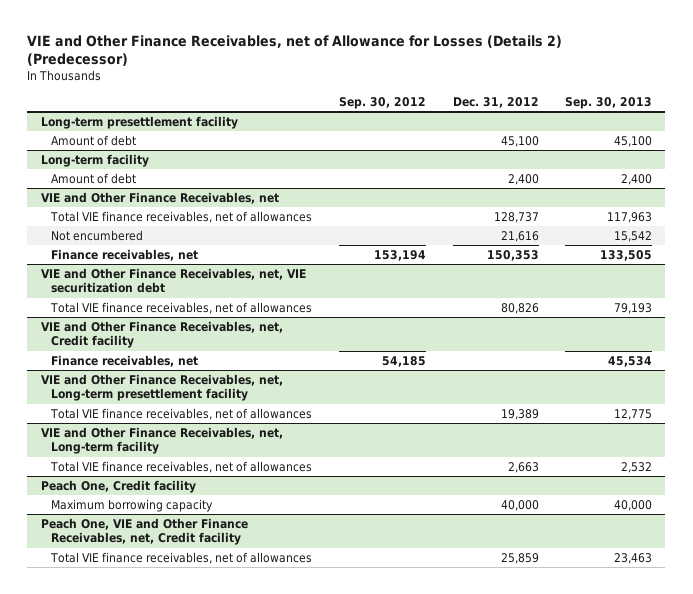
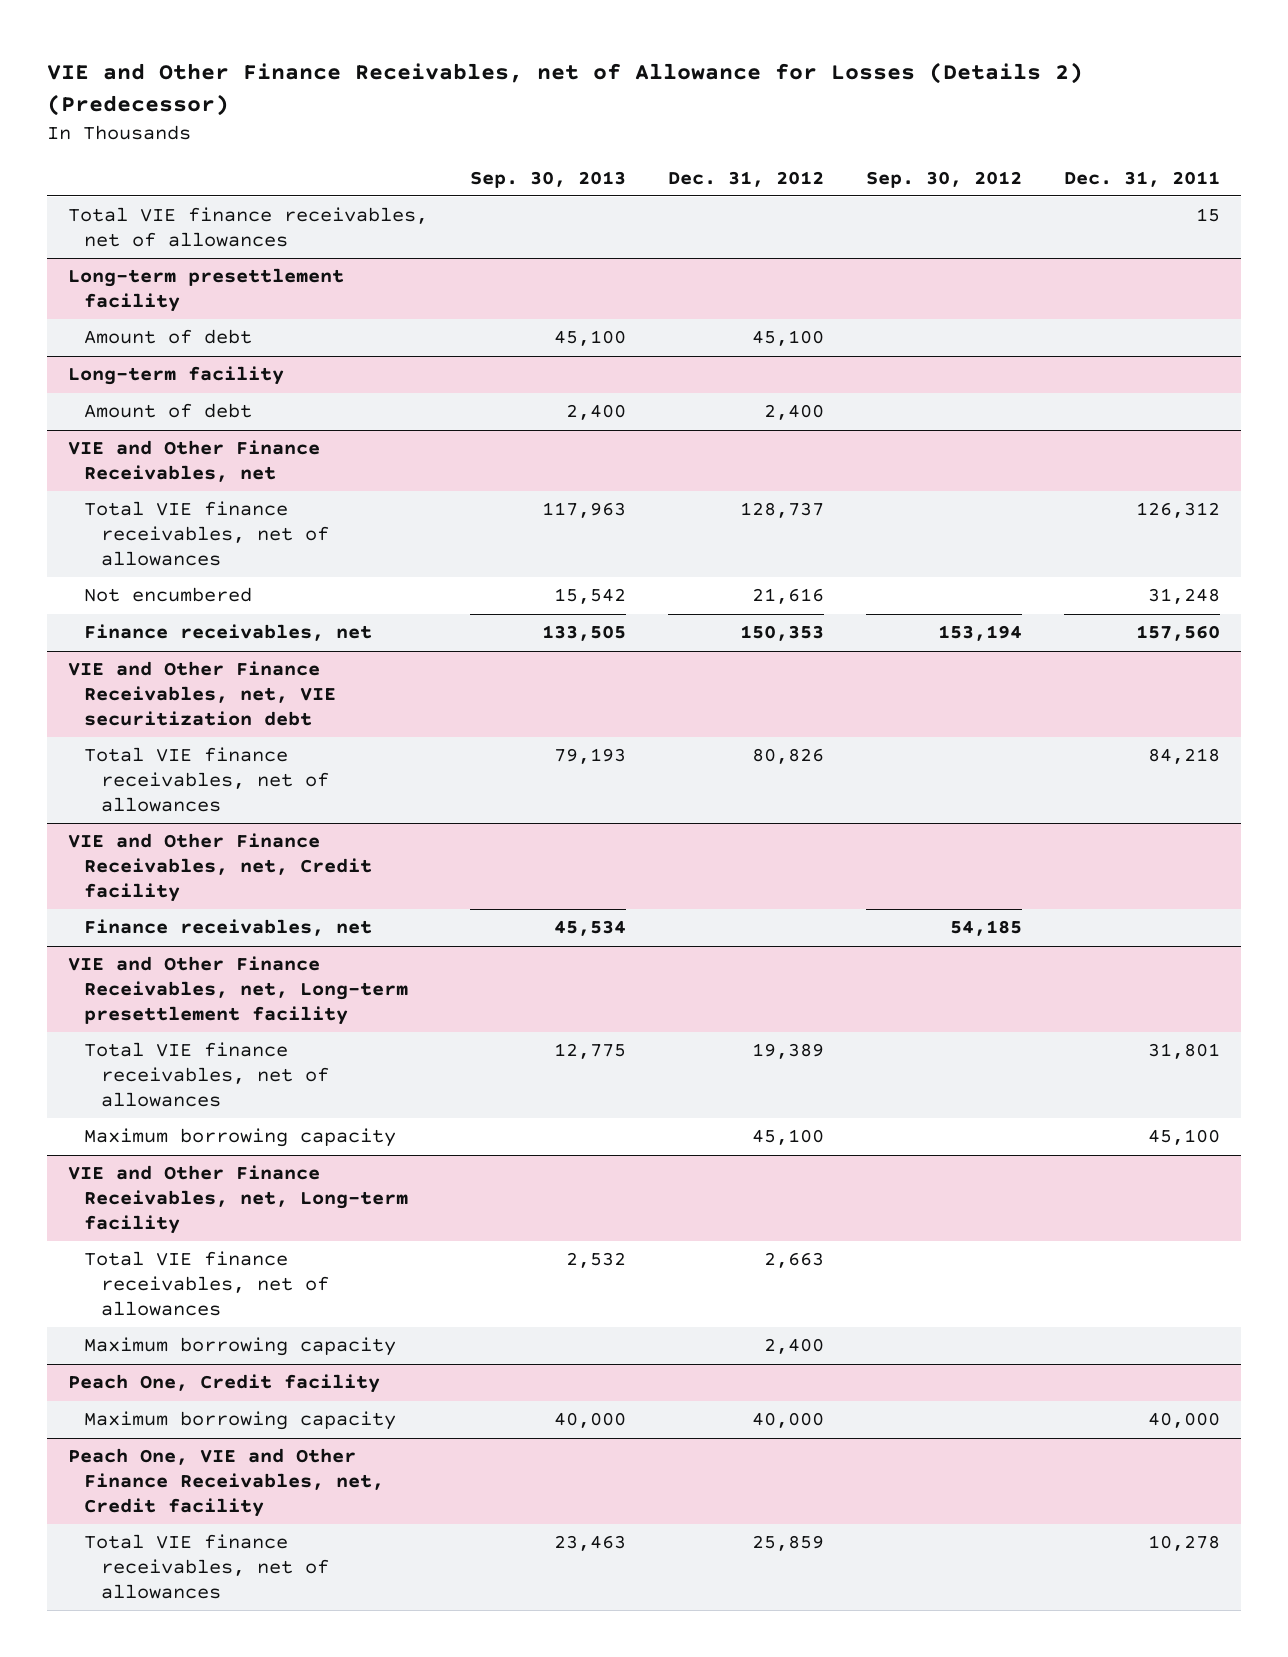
- | Sep. 30, 2012 | Dec. 31, 2012 | Sep. 30, 2013
+ | Sep. 30, 2013 | Dec. 31, 2012 | Sep. 30, 2012 | Dec. 31, 2011
+ Total VIE finance receivables, net of allowances | | | | 15
@ VIE and Other Finance Receivables, net, Long-term presettlement facility
+ Maximum borrowing capacity | | 45,100 | | 45,100
@ VIE and Other Finance Receivables, net, Long-term facility
+ Maximum borrowing capacity | | 2,400 | |

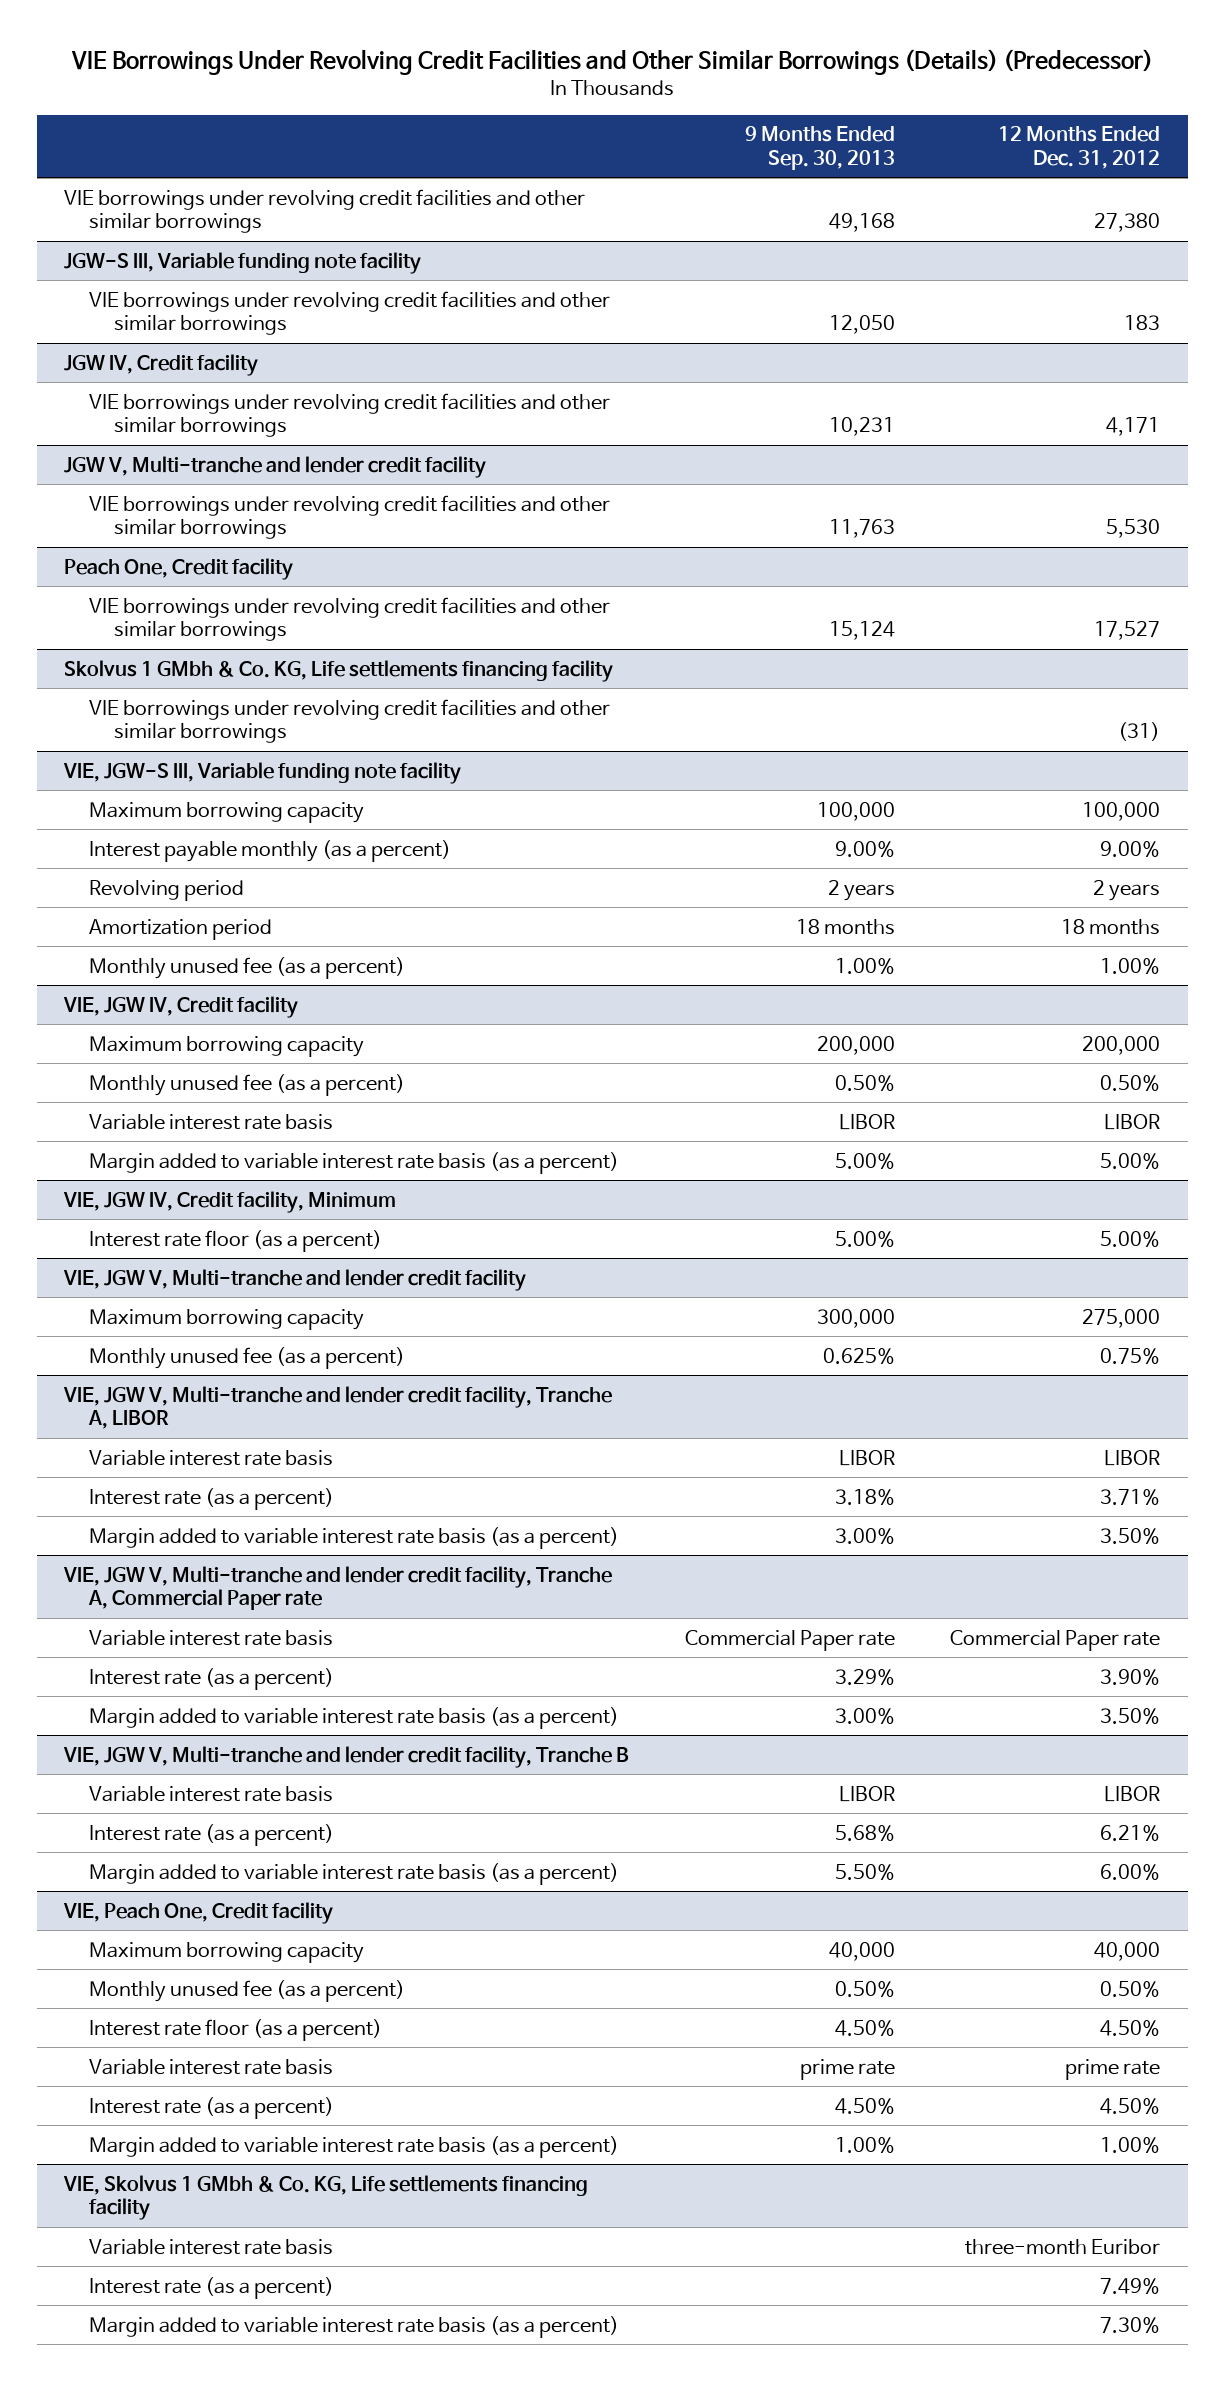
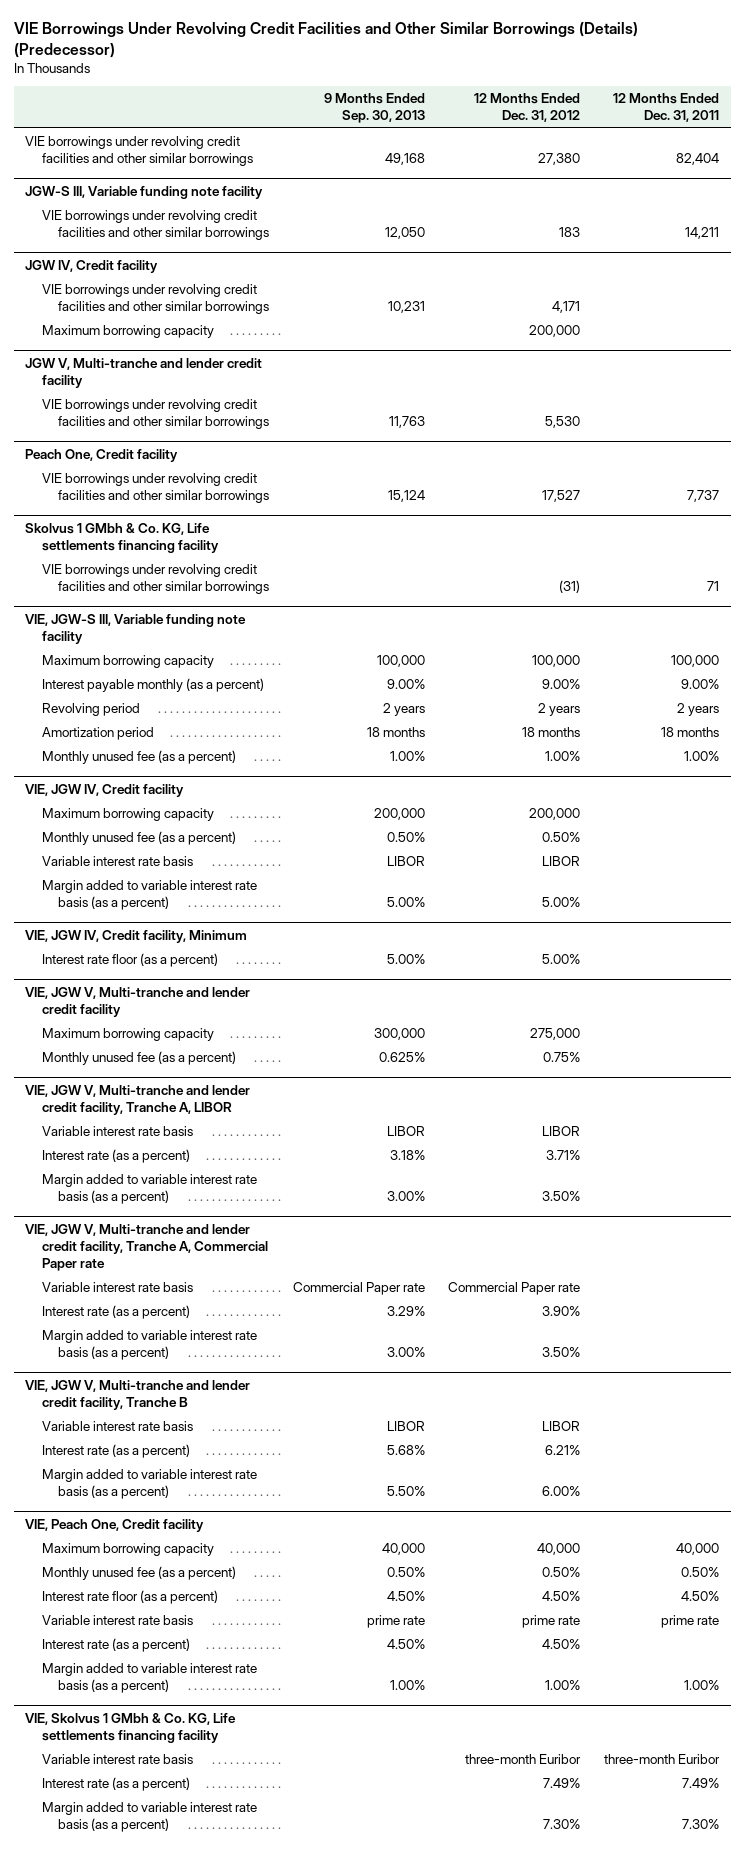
- | 9 Months Ended Sep. 30, 2013 | 12 Months Ended Dec. 31, 2012
+ | 9 Months Ended Sep. 30, 2013 | 12 Months Ended Dec. 31, 2012 | 12 Months Ended Dec. 31, 2011
@ JGW IV, Credit facility
+ Maximum borrowing capacity | | 200,000 |

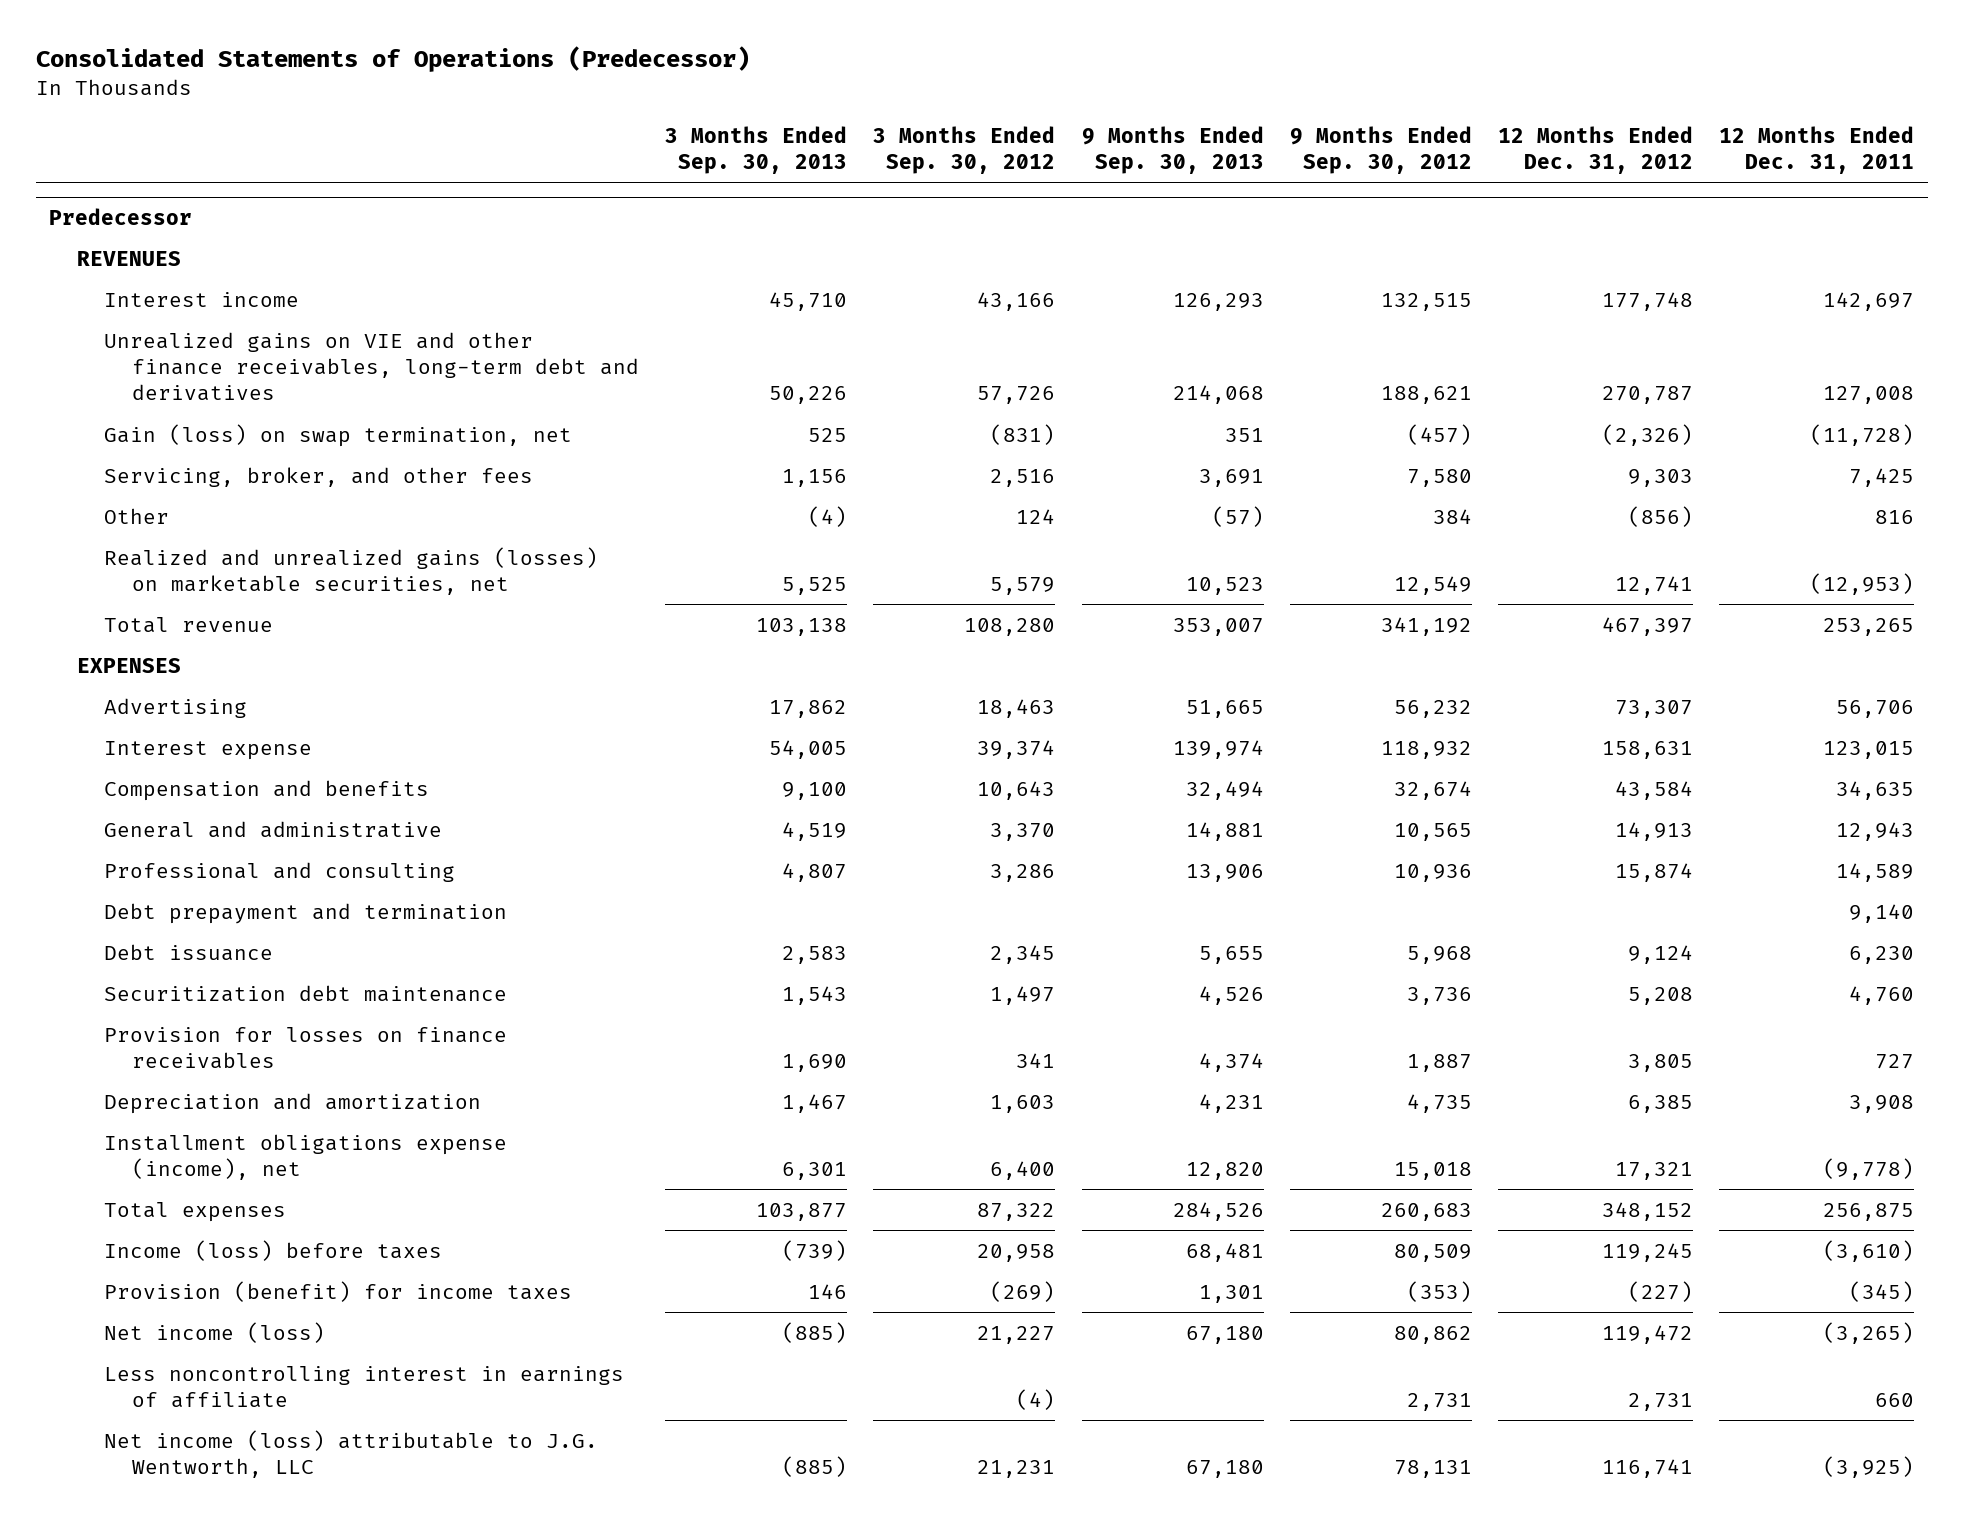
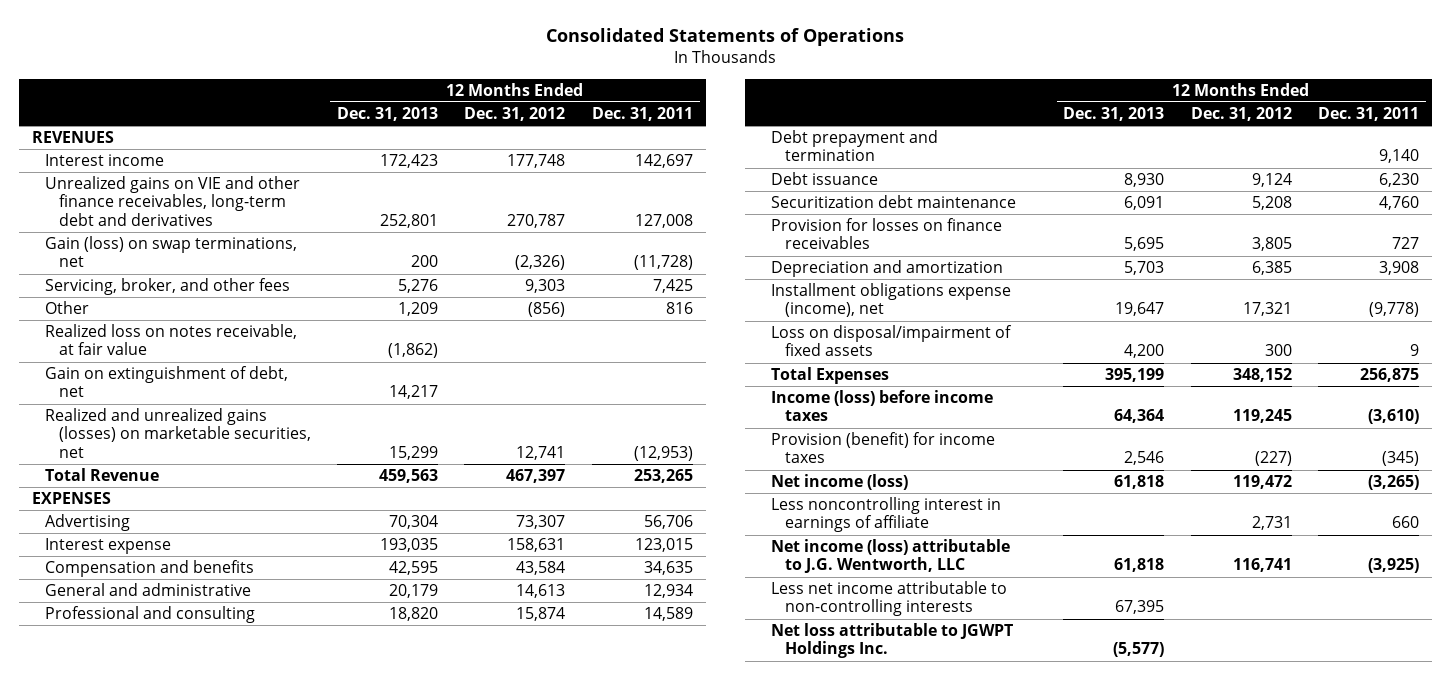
- Consolidated Statements of Operations (Predecessor)
+ Consolidated Statements of Operations
- | 3 Months Ended Sep. 30, 2013 | 3 Months Ended Sep. 30, 2012 | 9 Months Ended Sep. 30, 2013 | 9 Months Ended Sep. 30, 2012 | 12 Months Ended Dec. 31, 2012 | 12 Months Ended Dec. 31, 2011
+ | 12 Months Ended Dec. 31, 2013 | 12 Months Ended Dec. 31, 2012 | 12 Months Ended Dec. 31, 2011
- Predecessor
- Gain (loss) on swap termination, net | 525 | (831) | 351 | (457) | (2,326) | (11,728)
+ Gain (loss) on swap terminations, net | 200 | (2,326) | (11,728)
+ Realized loss on notes receivable, at fair value | (1,862) | |
+ Gain on extinguishment of debt, net | 14,217 | |
- Total revenue | 103,138 | 108,280 | 353,007 | 341,192 | 467,397 | 253,265
+ Total Revenue | 459,563 | 467,397 | 253,265
- General and administrative | 4,519 | 3,370 | 14,881 | 10,565 | 14,913 | 12,943
+ General and administrative | 20,179 | 14,613 | 12,934
- Total expenses | 103,877 | 87,322 | 284,526 | 260,683 | 348,152 | 256,875
- Income (loss) before taxes | (739) | 20,958 | 68,481 | 80,509 | 119,245 | (3,610)
+ Loss on disposal/impairment of fixed assets | 4,200 | 300 | 9
+ Total Expenses | 395,199 | 348,152 | 256,875
+ Income (loss) before income taxes | 64,364 | 119,245 | (3,610)
+ Less net income attributable to non-controlling interests | 67,395 | |
+ Net loss attributable to JGWPT Holdings Inc. | (5,577) | |

